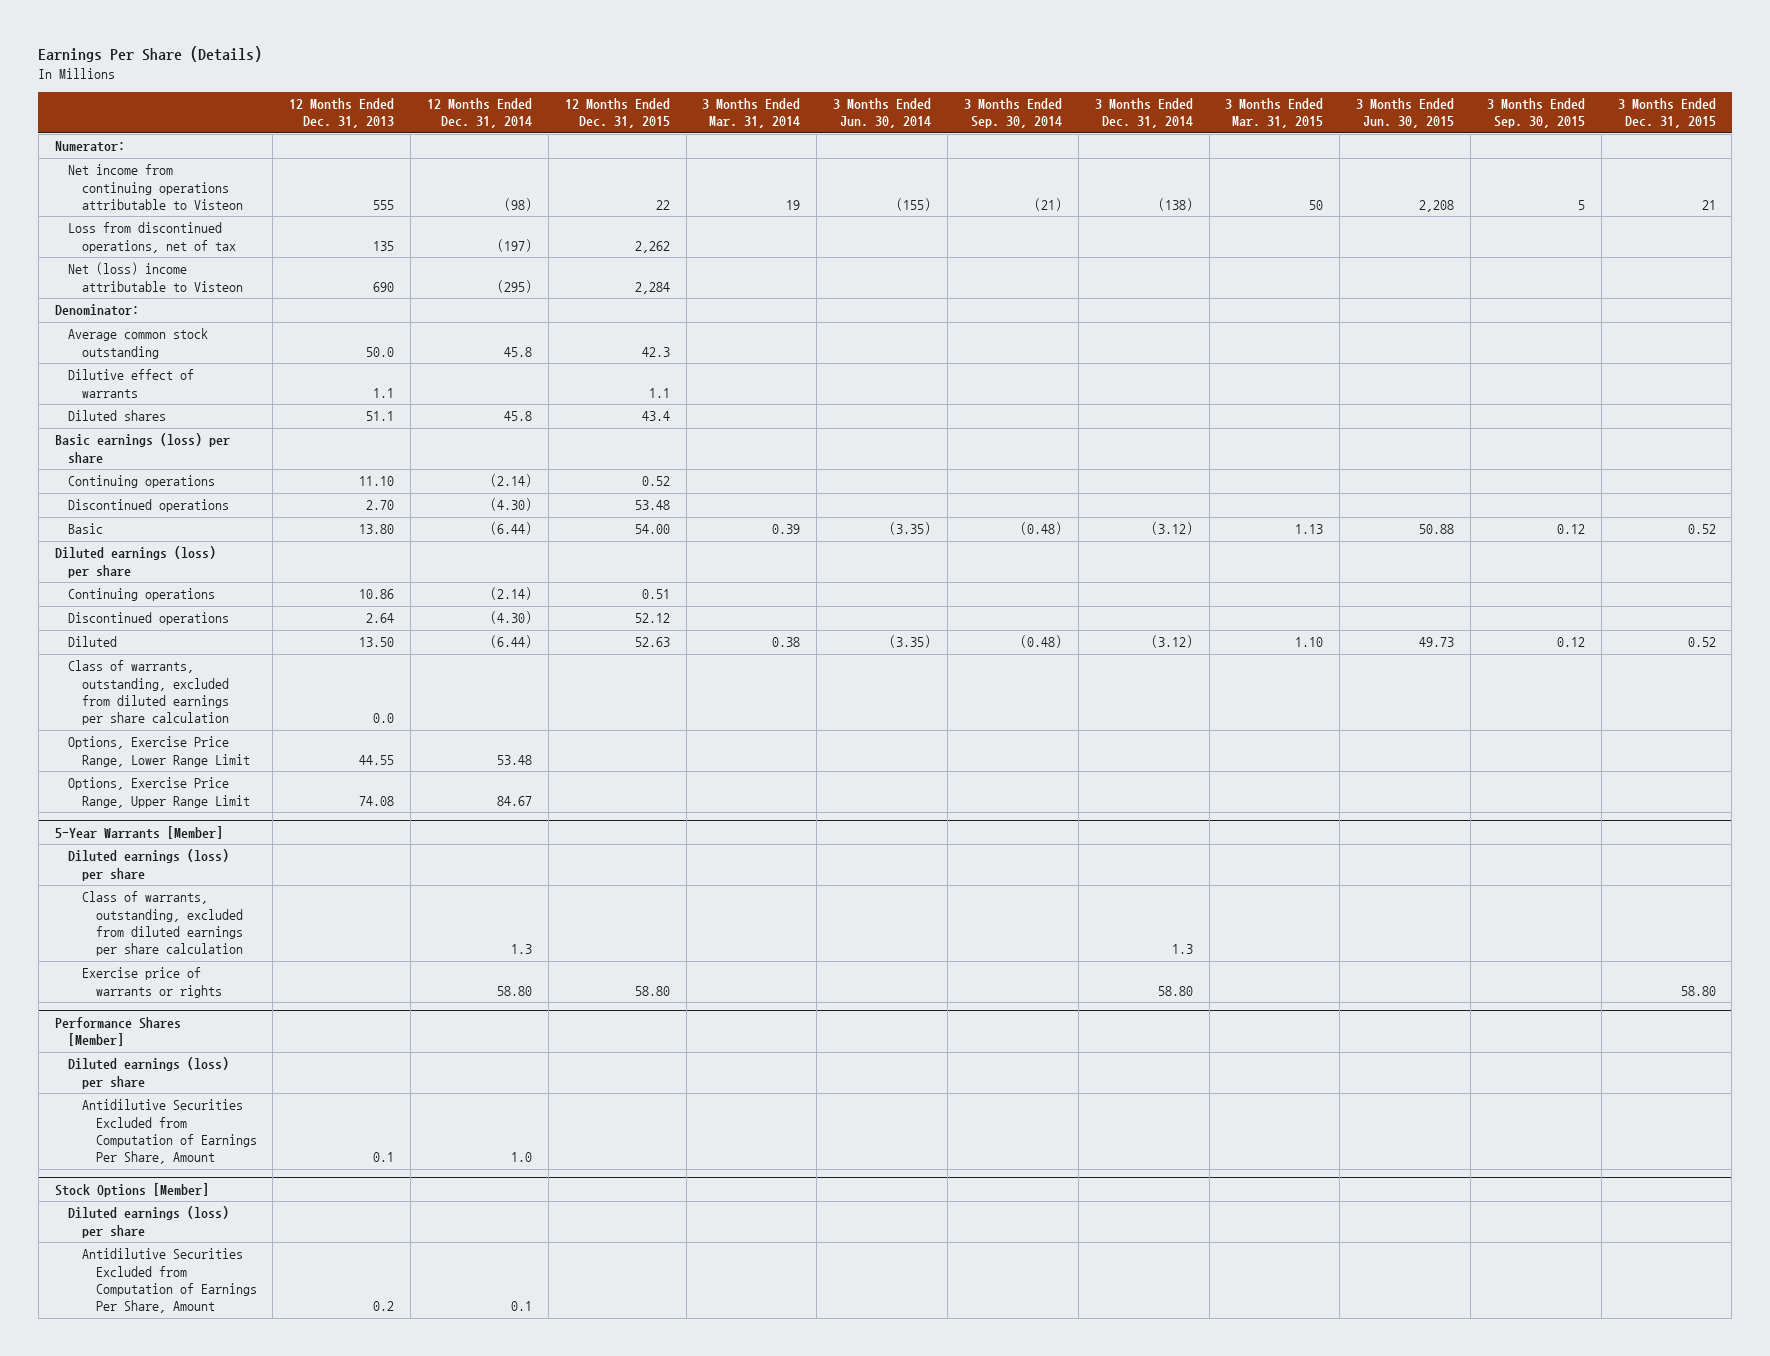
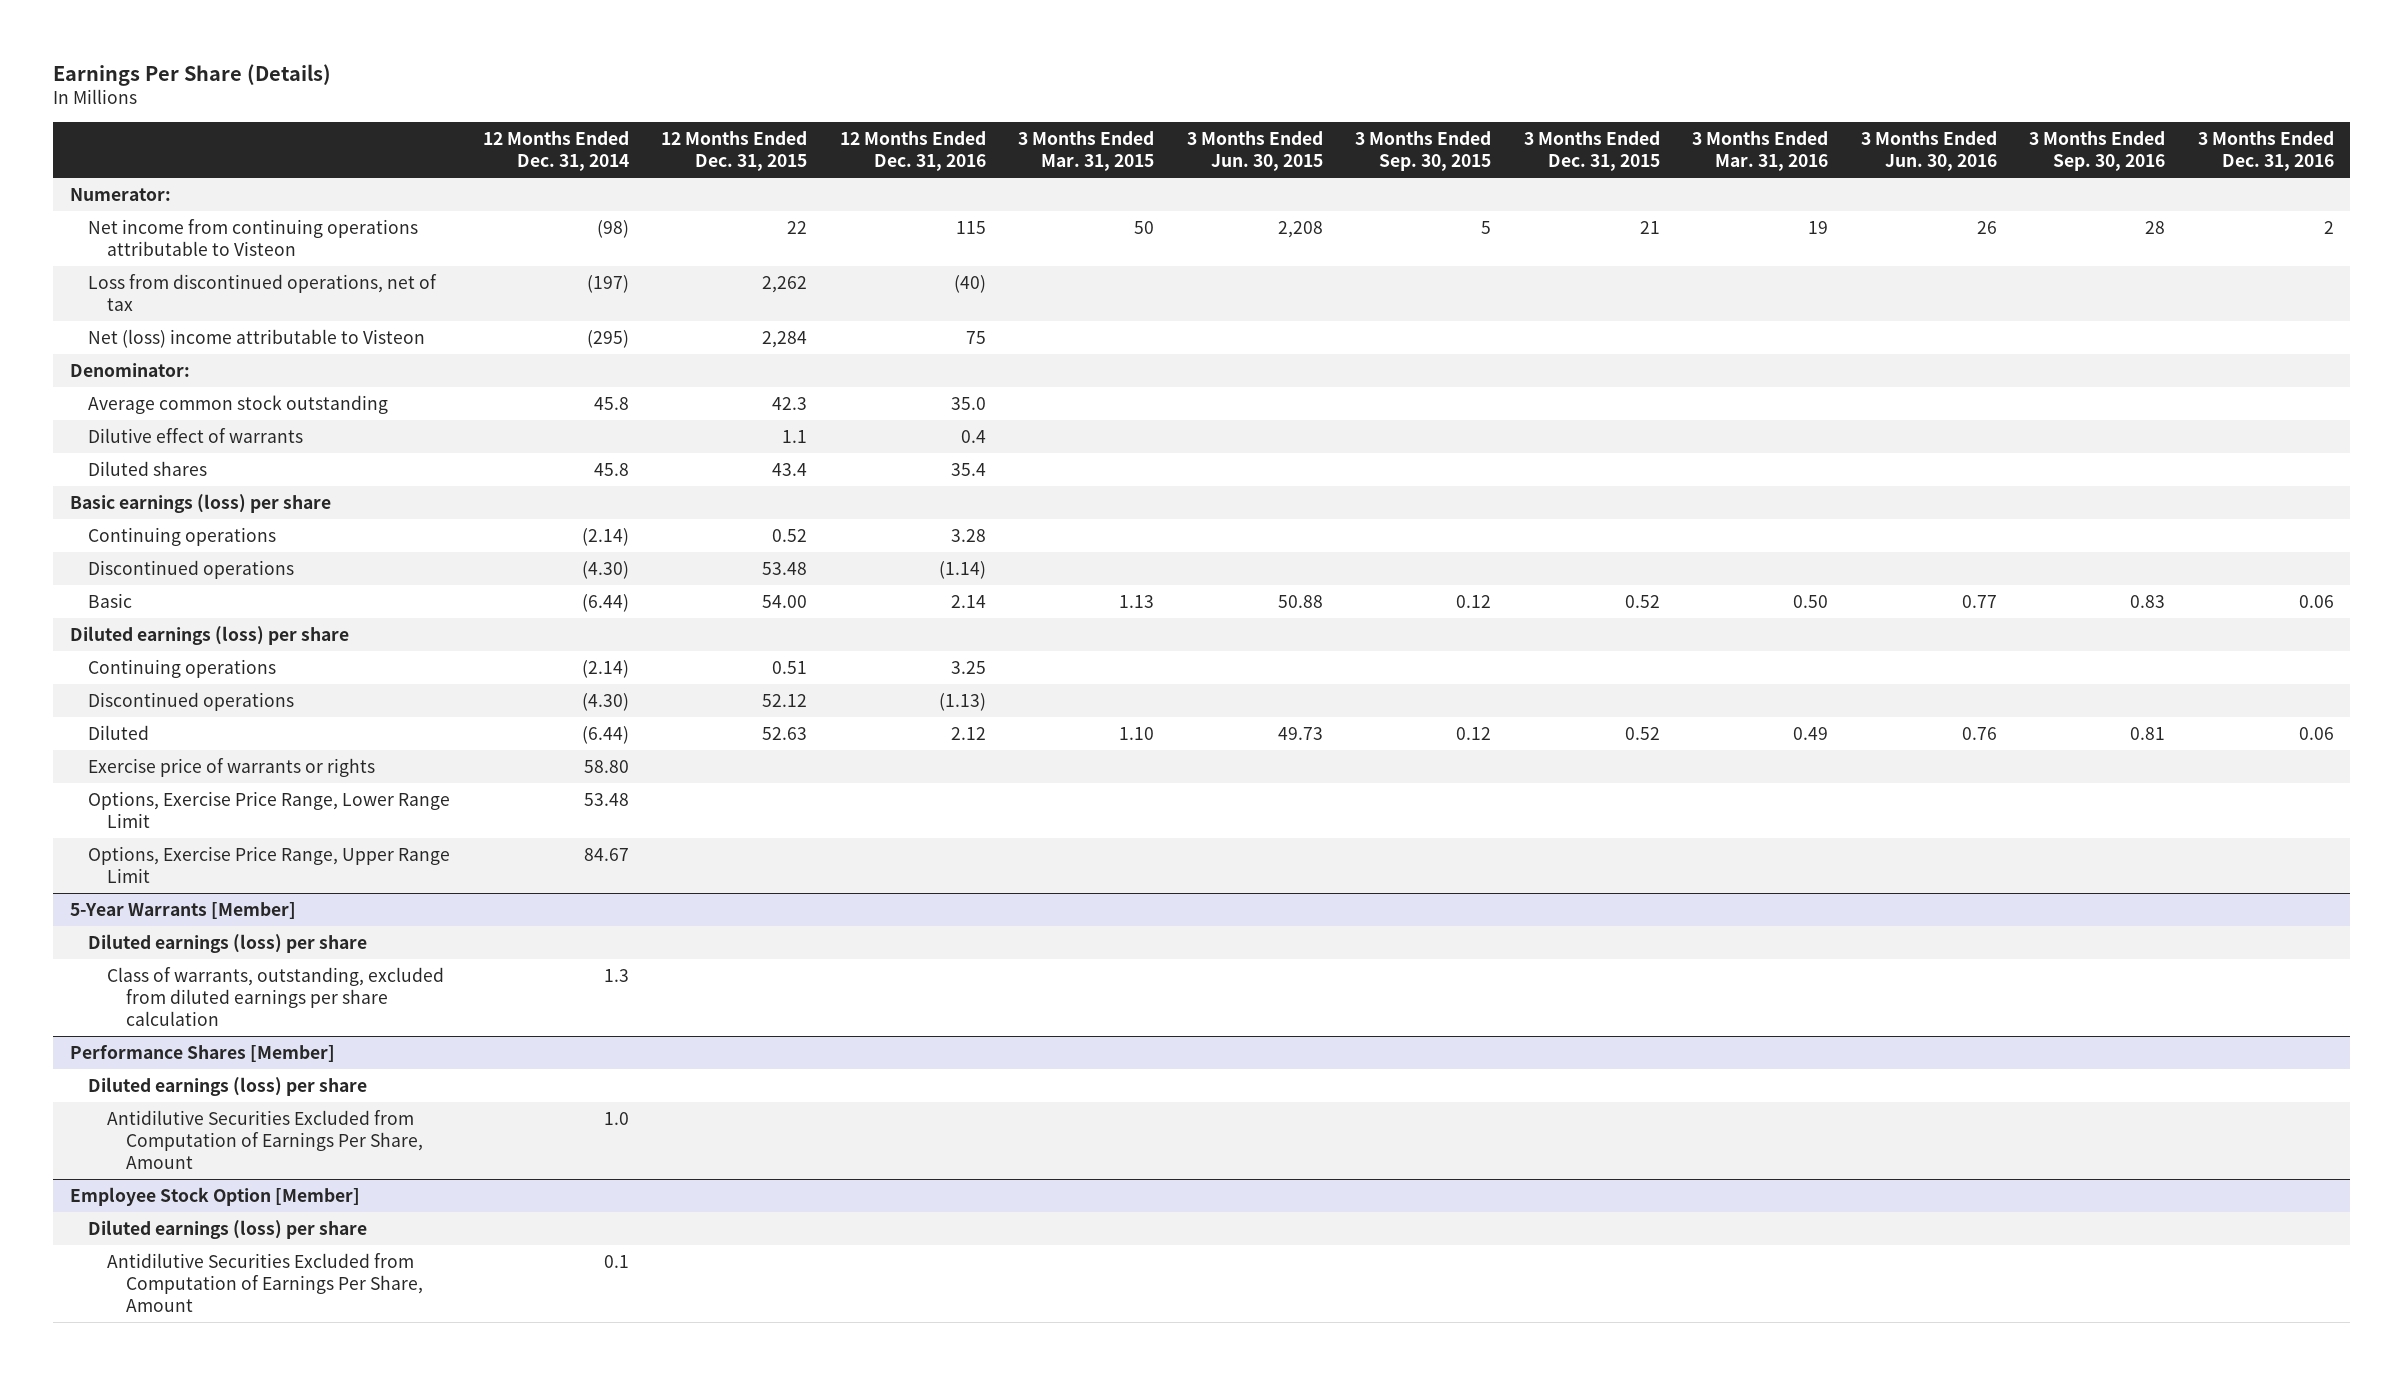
- | 12 Months Ended Dec. 31, 2013 | 12 Months Ended Dec. 31, 2014 | 12 Months Ended Dec. 31, 2015 | 3 Months Ended Mar. 31, 2014 | 3 Months Ended Jun. 30, 2014 | 3 Months Ended Sep. 30, 2014 | 3 Months Ended Dec. 31, 2014 | 3 Months Ended Mar. 31, 2015 | 3 Months Ended Jun. 30, 2015 | 3 Months Ended Sep. 30, 2015 | 3 Months Ended Dec. 31, 2015
+ | 12 Months Ended Dec. 31, 2014 | 12 Months Ended Dec. 31, 2015 | 12 Months Ended Dec. 31, 2016 | 3 Months Ended Mar. 31, 2015 | 3 Months Ended Jun. 30, 2015 | 3 Months Ended Sep. 30, 2015 | 3 Months Ended Dec. 31, 2015 | 3 Months Ended Mar. 31, 2016 | 3 Months Ended Jun. 30, 2016 | 3 Months Ended Sep. 30, 2016 | 3 Months Ended Dec. 31, 2016
- Class of warrants, outstanding, excluded from diluted earnings per share calculation | 0.0 | | | | | | | | | |
+ Exercise price of warrants or rights | 58.80 | | | | | | | | | |
@ 5-Year Warrants [Member]
- Exercise price of warrants or rights | | 58.80 | 58.80 | | | | 58.80 | | | | 58.80
- Stock Options [Member]
+ Employee Stock Option [Member]

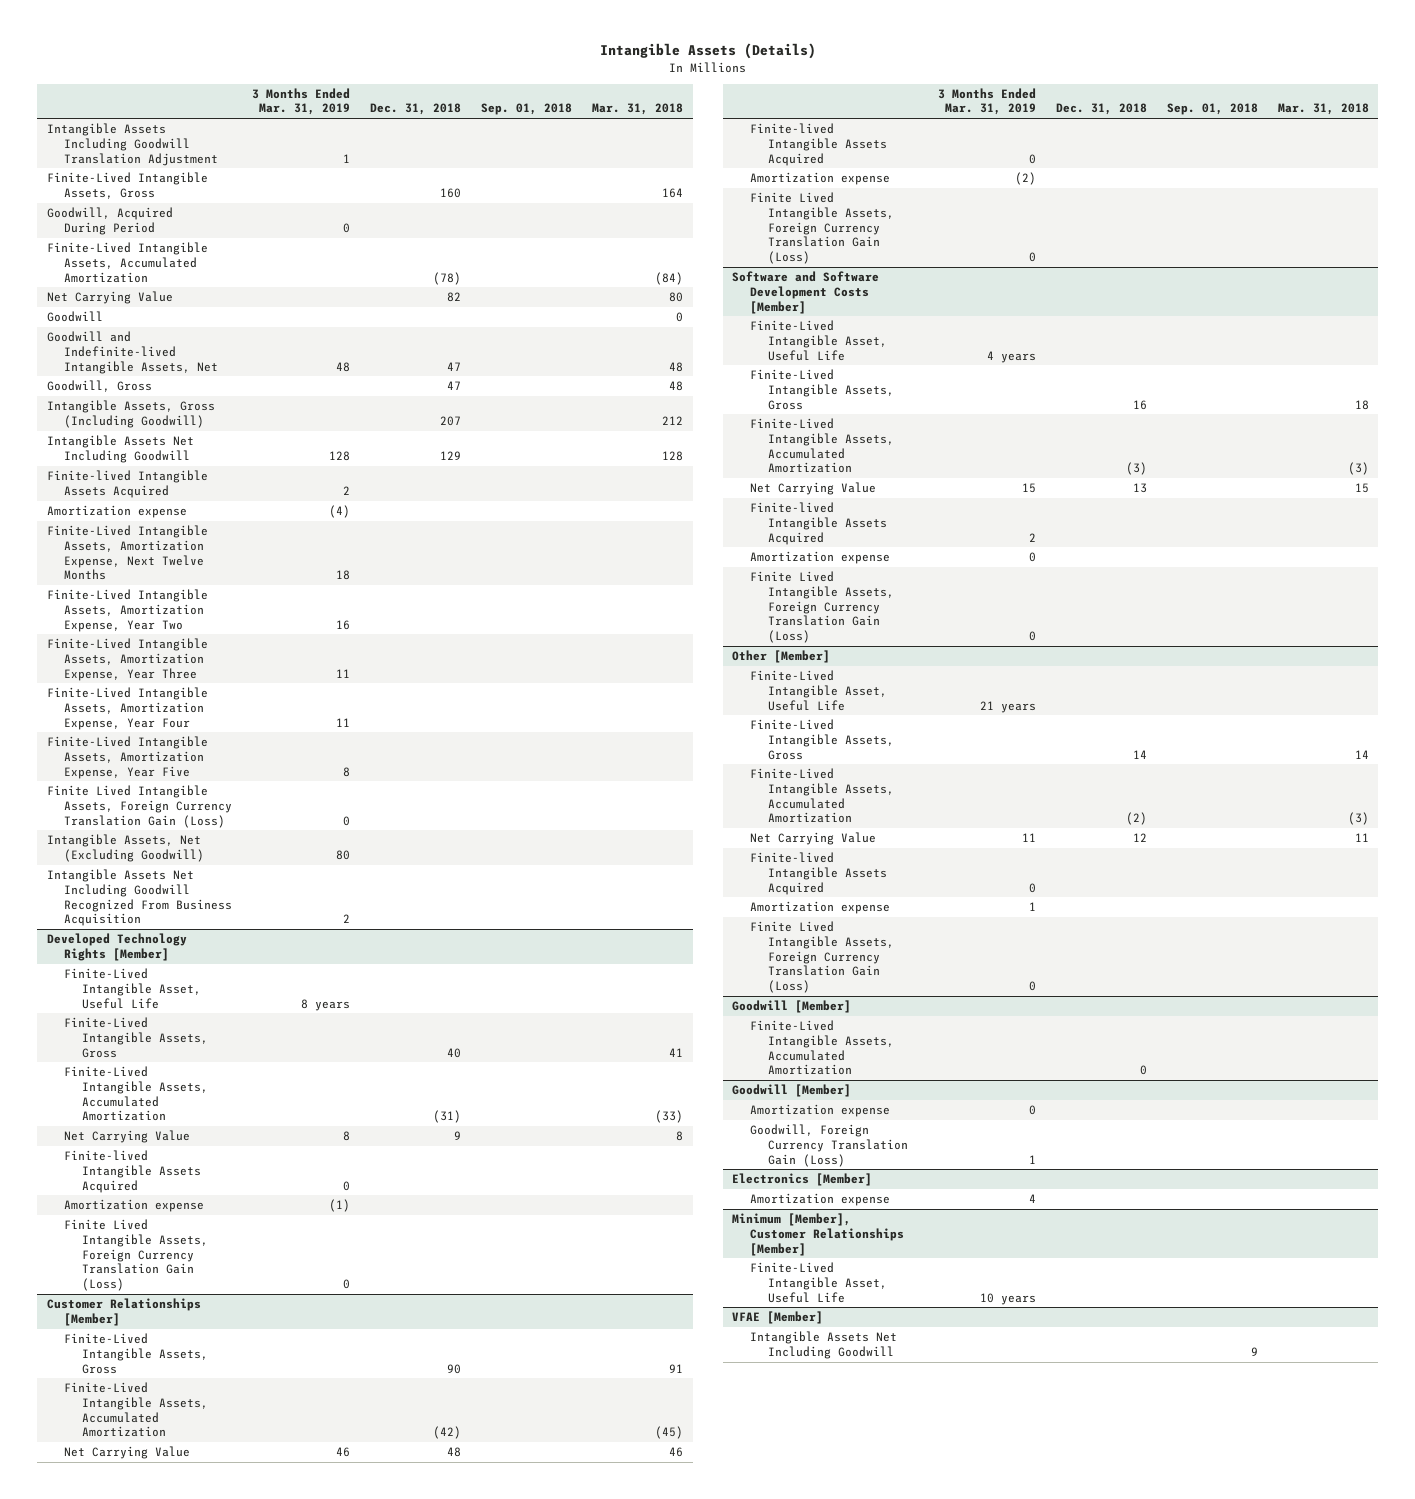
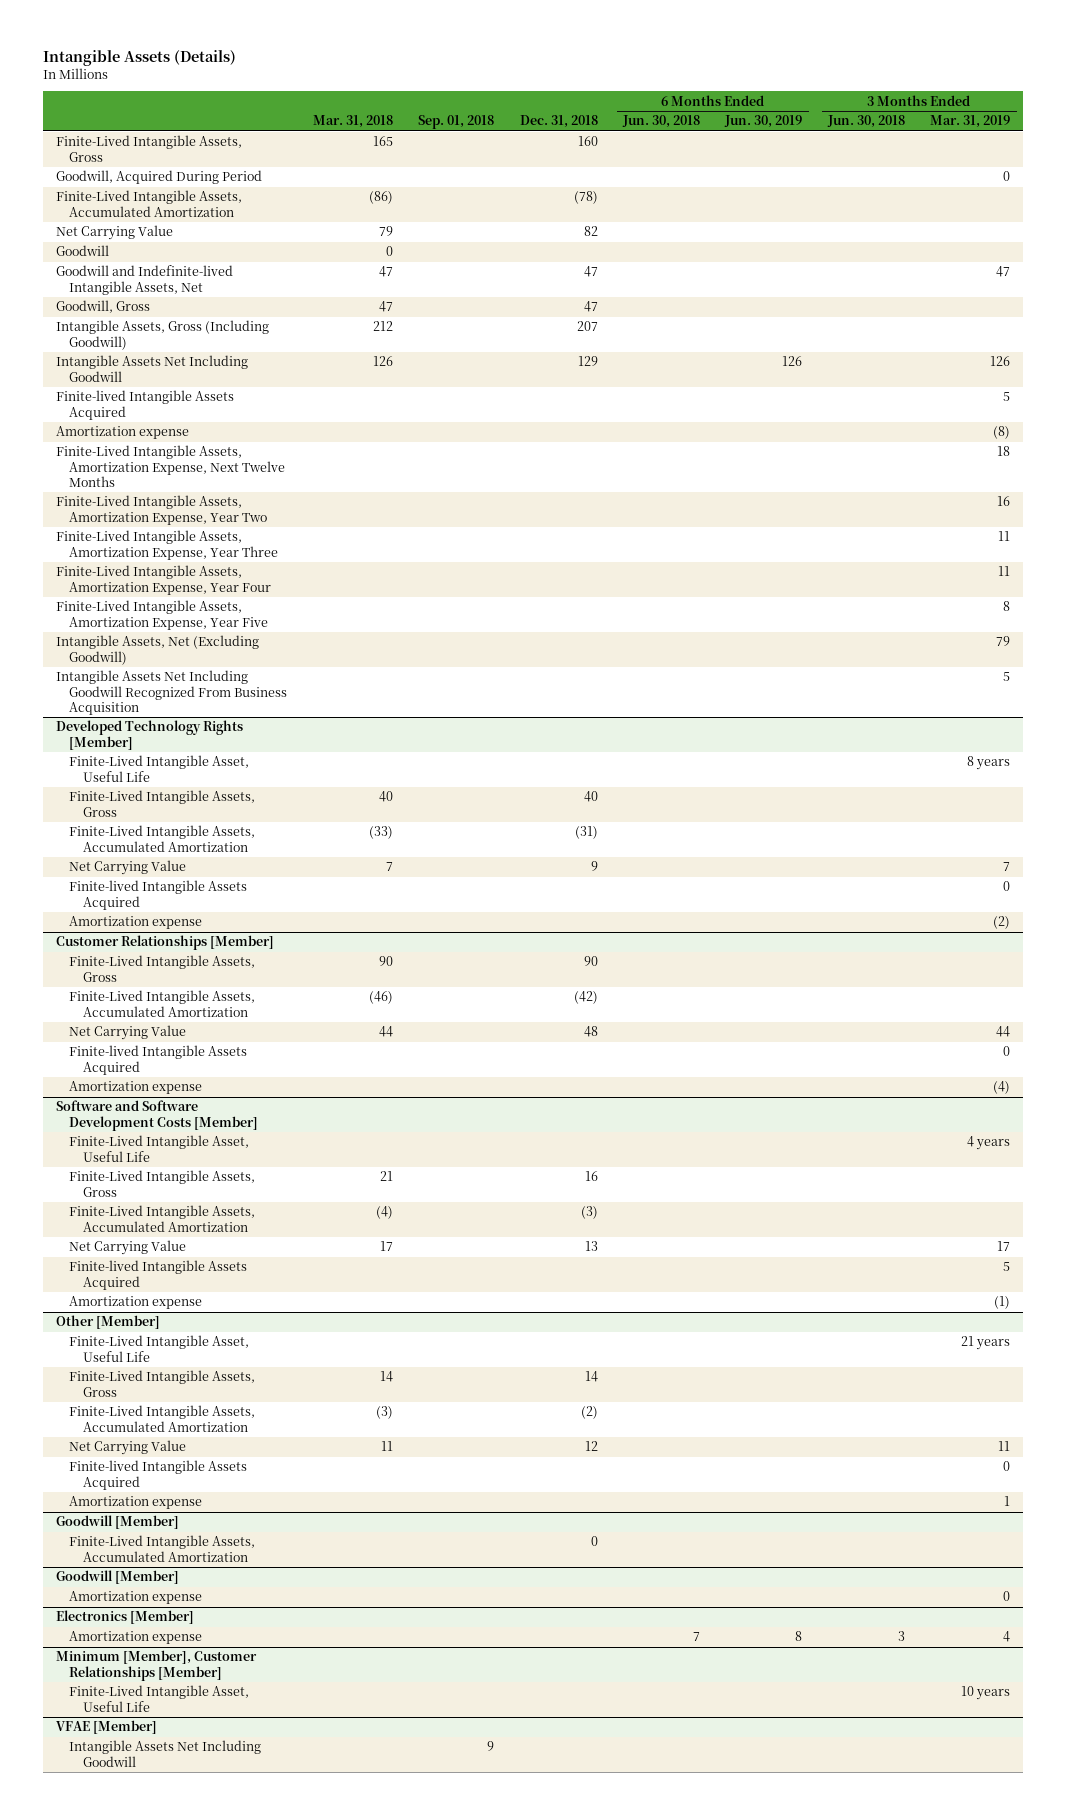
- | 3 Months Ended Mar. 31, 2019 | Dec. 31, 2018 | Sep. 01, 2018 | Mar. 31, 2018
+ | Mar. 31, 2018 | Sep. 01, 2018 | Dec. 31, 2018 | 6 Months Ended Jun. 30, 2018 | 6 Months Ended Jun. 30, 2019 | 3 Months Ended Jun. 30, 2018 | 3 Months Ended Mar. 31, 2019
- Intangible Assets Including Goodwill Translation Adjustment | 1 | | |
- Finite-Lived Intangible Assets, Gross | | 160 | | 164
+ Finite-Lived Intangible Assets, Gross | 165 | | 160 | | | |
- Finite-Lived Intangible Assets, Accumulated Amortization | | (78) | | (84)
- Net Carrying Value | | 82 | | 80
+ Finite-Lived Intangible Assets, Accumulated Amortization | (86) | | (78) | | | |
+ Net Carrying Value | 79 | | 82 | | | |
- Goodwill and Indefinite-lived Intangible Assets, Net | 48 | 47 | | 48
- Goodwill, Gross | | 47 | | 48
+ Goodwill and Indefinite-lived Intangible Assets, Net | 47 | | 47 | | | | 47
+ Goodwill, Gross | 47 | | 47 | | | |
- Intangible Assets Net Including Goodwill | 128 | 129 | | 128
- Finite-lived Intangible Assets Acquired | 2 | | |
- Amortization expense | (4) | | |
+ Intangible Assets Net Including Goodwill | 126 | | 129 | | 126 | | 126
+ Finite-lived Intangible Assets Acquired | | | | | | | 5
+ Amortization expense | | | | | | | (8)
- Finite Lived Intangible Assets, Foreign Currency Translation Gain (Loss) | 0 | | |
- Intangible Assets, Net (Excluding Goodwill) | 80 | | |
- Intangible Assets Net Including Goodwill Recognized From Business Acquisition | 2 | | |
+ Intangible Assets, Net (Excluding Goodwill) | | | | | | | 79
+ Intangible Assets Net Including Goodwill Recognized From Business Acquisition | | | | | | | 5
@ Developed Technology Rights [Member]
- Finite-Lived Intangible Assets, Gross | | 40 | | 41
+ Finite-Lived Intangible Assets, Gross | 40 | | 40 | | | |
- Net Carrying Value | 8 | 9 | | 8
+ Net Carrying Value | 7 | | 9 | | | | 7
- Amortization expense | (1) | | |
- Finite Lived Intangible Assets, Foreign Currency Translation Gain (Loss) | 0 | | |
+ Amortization expense | | | | | | | (2)
@ Customer Relationships [Member]
- Finite-Lived Intangible Assets, Gross | | 90 | | 91
- Finite-Lived Intangible Assets, Accumulated Amortization | | (42) | | (45)
- Net Carrying Value | 46 | 48 | | 46
+ Finite-Lived Intangible Assets, Gross | 90 | | 90 | | | |
+ Finite-Lived Intangible Assets, Accumulated Amortization | (46) | | (42) | | | |
+ Net Carrying Value | 44 | | 48 | | | | 44
- Amortization expense | (2) | | |
- Finite Lived Intangible Assets, Foreign Currency Translation Gain (Loss) | 0 | | |
+ Amortization expense | | | | | | | (4)
@ Software and Software Development Costs [Member]
- Finite-Lived Intangible Assets, Gross | | 16 | | 18
- Finite-Lived Intangible Assets, Accumulated Amortization | | (3) | | (3)
- Net Carrying Value | 15 | 13 | | 15
- Finite-lived Intangible Assets Acquired | 2 | | |
- Amortization expense | 0 | | |
- Finite Lived Intangible Assets, Foreign Currency Translation Gain (Loss) | 0 | | |
+ Finite-Lived Intangible Assets, Gross | 21 | | 16 | | | |
+ Finite-Lived Intangible Assets, Accumulated Amortization | (4) | | (3) | | | |
+ Net Carrying Value | 17 | | 13 | | | | 17
+ Finite-lived Intangible Assets Acquired | | | | | | | 5
+ Amortization expense | | | | | | | (1)
@ Other [Member]
- Finite Lived Intangible Assets, Foreign Currency Translation Gain (Loss) | 0 | | |
@ Goodwill [Member]
- Goodwill, Foreign Currency Translation Gain (Loss) | 1 | | |

